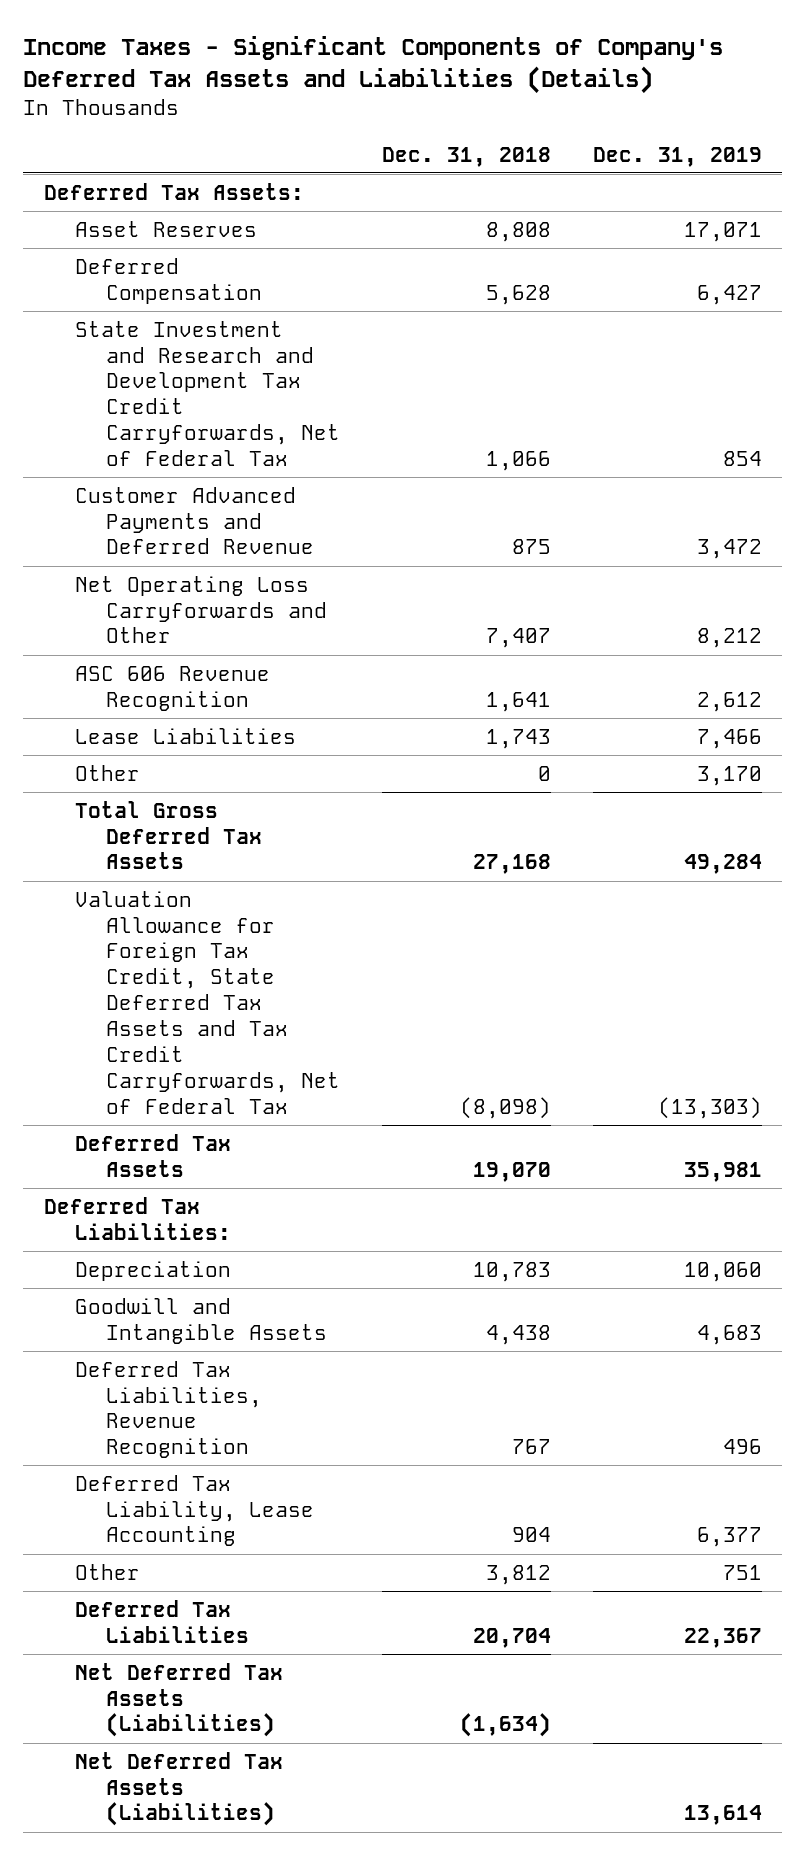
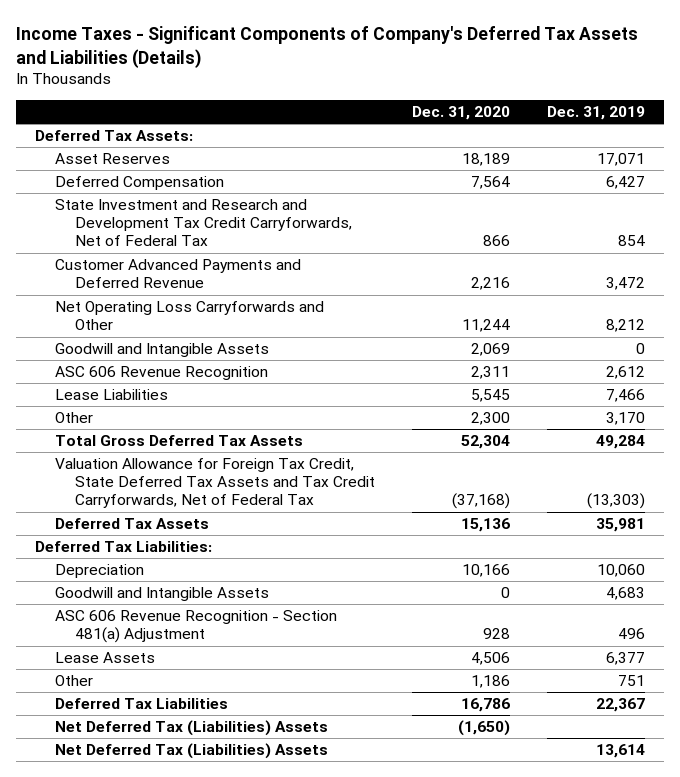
- | Dec. 31, 2018 | Dec. 31, 2019
+ | Dec. 31, 2020 | Dec. 31, 2019
+ Goodwill and Intangible Assets | 2,069 | 0
- Deferred Tax Liabilities, Revenue Recognition | 767 | 496
- Deferred Tax Liability, Lease Accounting | 904 | 6,377
+ ASC 606 Revenue Recognition - Section 481(a) Adjustment | 928 | 496
+ Lease Assets | 4,506 | 6,377
- Net Deferred Tax Assets (Liabilities) | (1,634) |
- Net Deferred Tax Assets (Liabilities) | | 13,614
+ Net Deferred Tax (Liabilities) Assets | (1,650) |
+ Net Deferred Tax (Liabilities) Assets | | 13,614

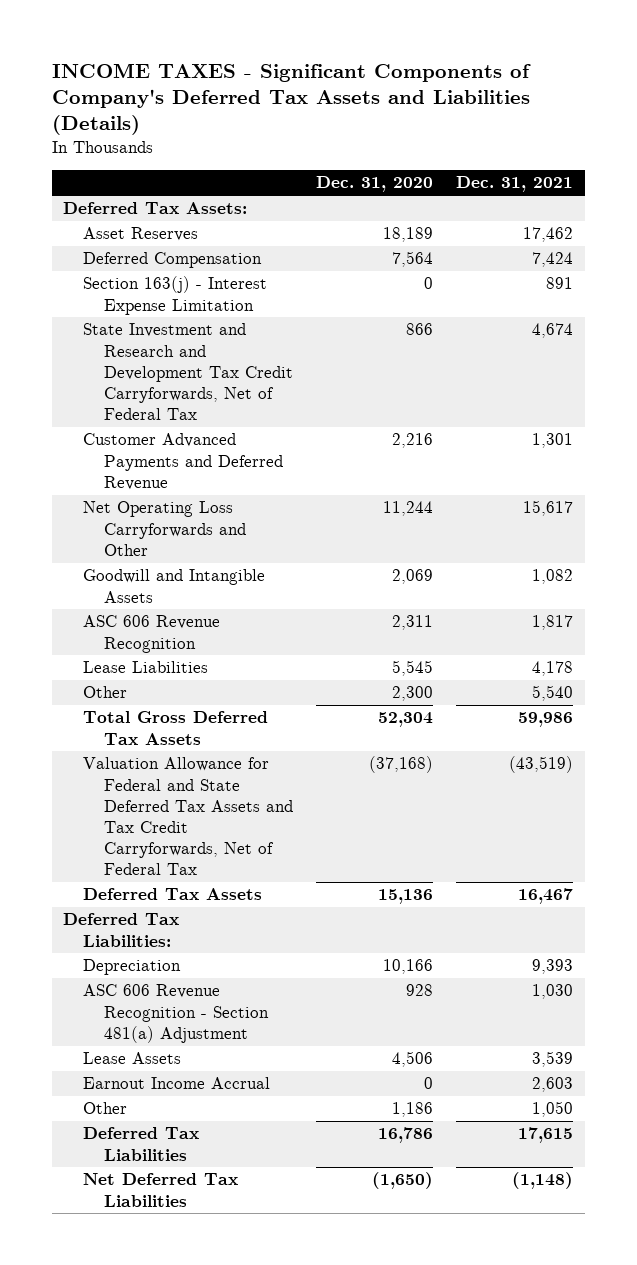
- Income Taxes - Significant Components of Company's Deferred Tax Assets and Liabilities (Details)
+ INCOME TAXES - Significant Components of Company's Deferred Tax Assets and Liabilities (Details)
- | Dec. 31, 2020 | Dec. 31, 2019
+ | Dec. 31, 2020 | Dec. 31, 2021
+ Section 163(j) - Interest Expense Limitation | 0 | 891
- Valuation Allowance for Foreign Tax Credit, State Deferred Tax Assets and Tax Credit Carryforwards, Net of Federal Tax | (37,168) | (13,303)
+ Valuation Allowance for Federal and State Deferred Tax Assets and Tax Credit Carryforwards, Net of Federal Tax | (37,168) | (43,519)
- Goodwill and Intangible Assets | 0 | 4,683
+ Earnout Income Accrual | 0 | 2,603
- Net Deferred Tax (Liabilities) Assets | (1,650) |
- Net Deferred Tax (Liabilities) Assets | | 13,614
+ Net Deferred Tax Liabilities | (1,650) | (1,148)

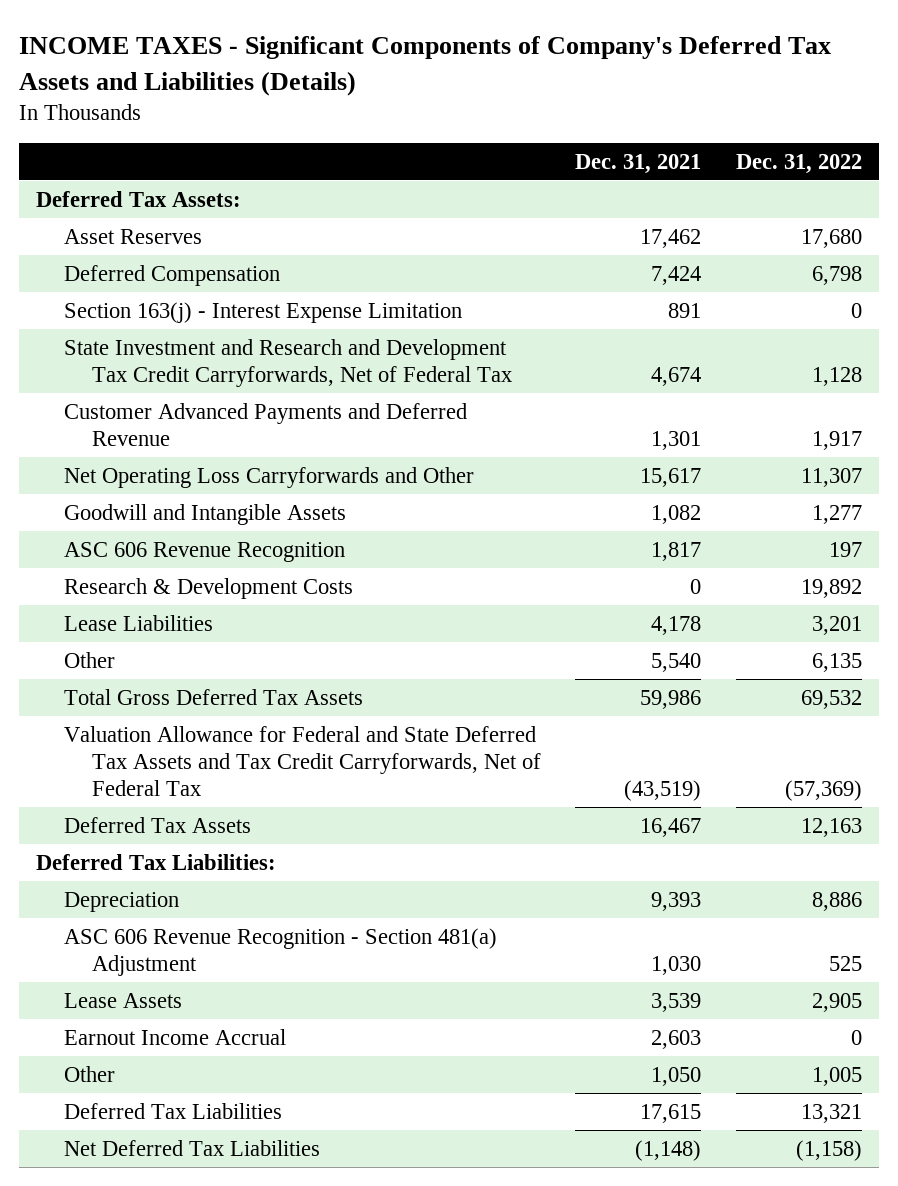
- | Dec. 31, 2020 | Dec. 31, 2021
+ | Dec. 31, 2021 | Dec. 31, 2022
+ Research & Development Costs | 0 | 19,892

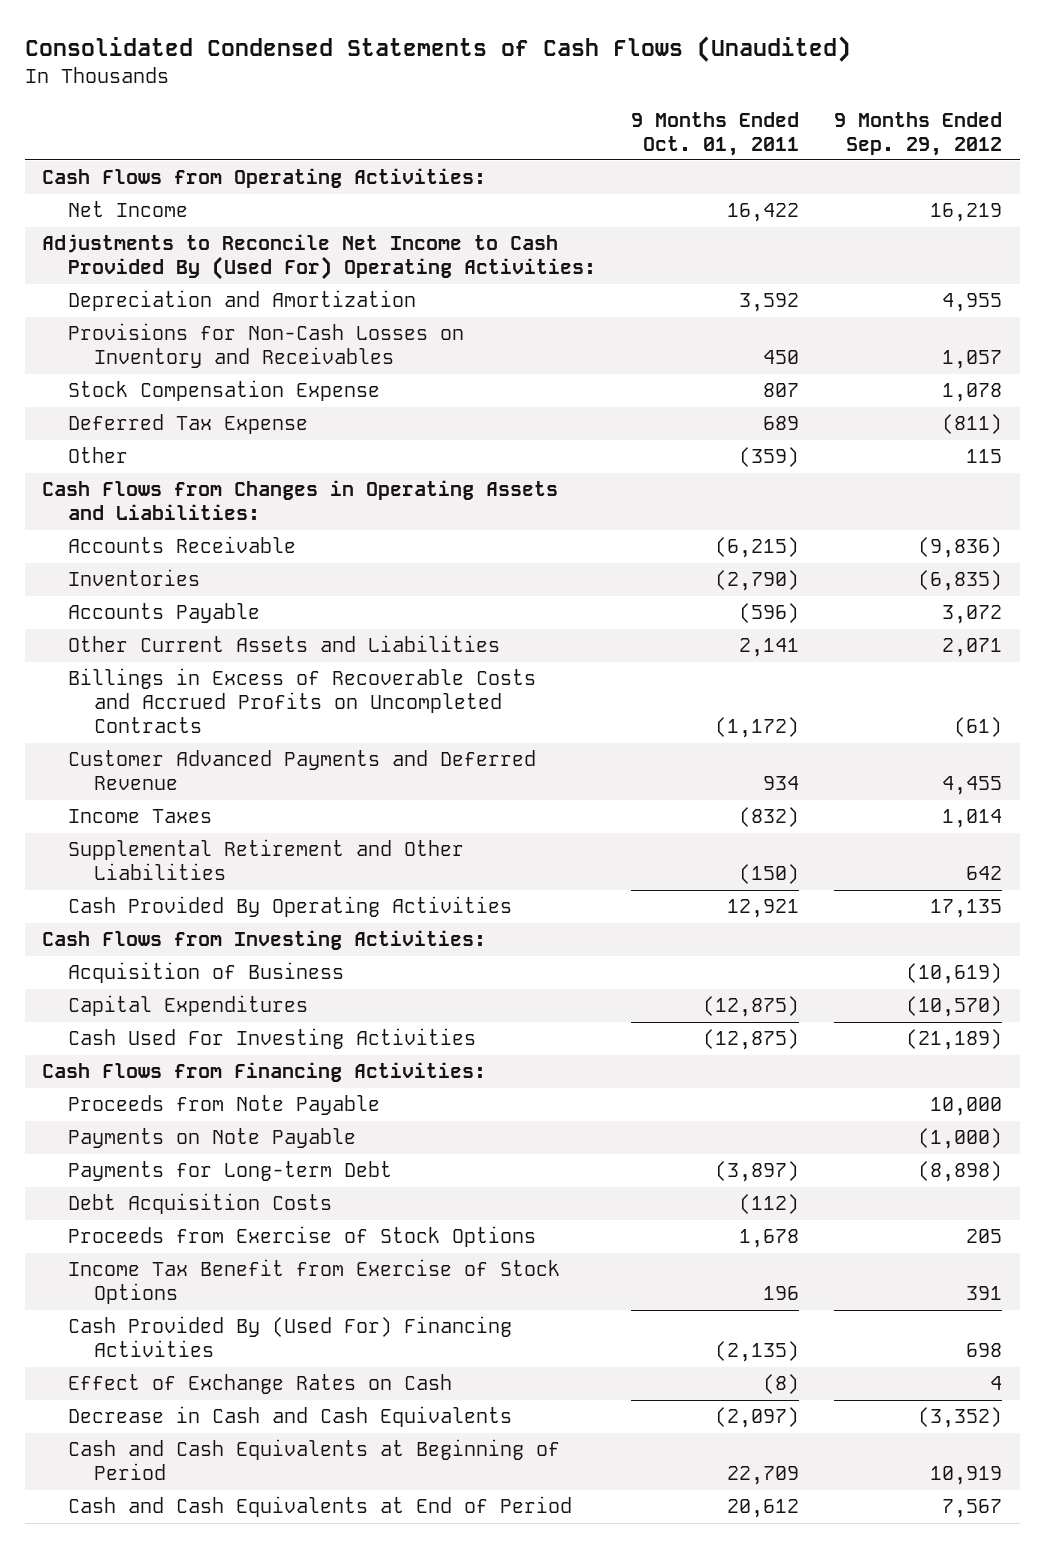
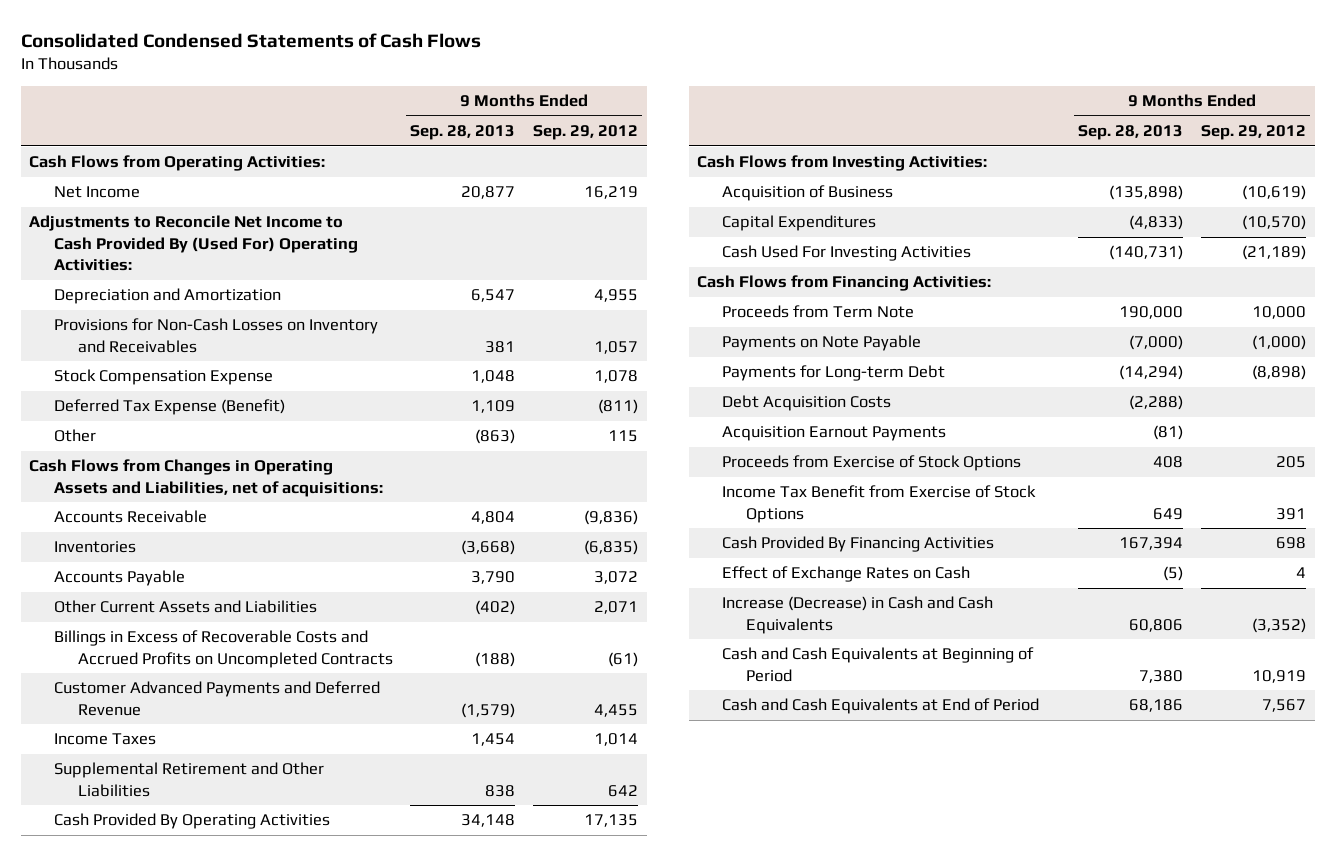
- Consolidated Condensed Statements of Cash Flows (Unaudited)
+ Consolidated Condensed Statements of Cash Flows
- | 9 Months Ended Oct. 01, 2011 | 9 Months Ended Sep. 29, 2012
+ | 9 Months Ended Sep. 28, 2013 | 9 Months Ended Sep. 29, 2012
- Deferred Tax Expense | 689 | (811)
+ Deferred Tax Expense (Benefit) | 1,109 | (811)
- Cash Flows from Changes in Operating Assets and Liabilities:
+ Cash Flows from Changes in Operating Assets and Liabilities, net of acquisitions:
- Proceeds from Note Payable | | 10,000
+ Proceeds from Term Note | 190,000 | 10,000
+ Acquisition Earnout Payments | (81) |
- Cash Provided By (Used For) Financing Activities | (2,135) | 698
+ Cash Provided By Financing Activities | 167,394 | 698
- Decrease in Cash and Cash Equivalents | (2,097) | (3,352)
+ Increase (Decrease) in Cash and Cash Equivalents | 60,806 | (3,352)

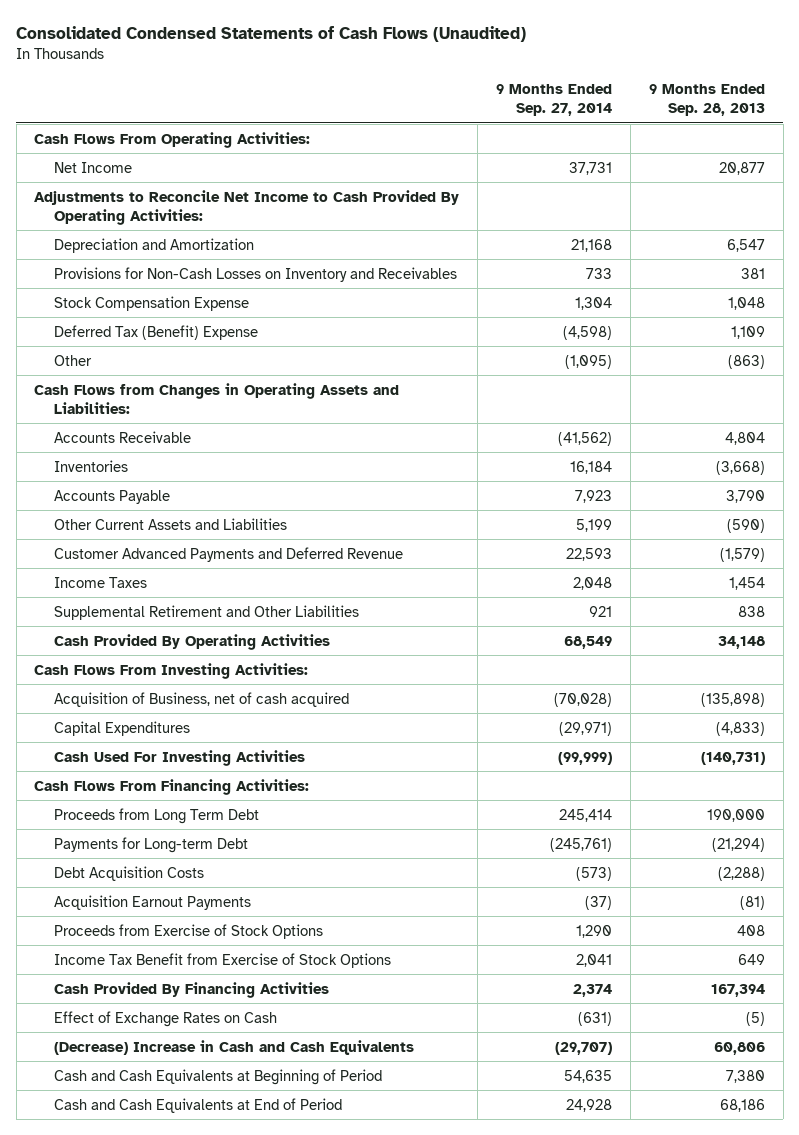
- Consolidated Condensed Statements of Cash Flows
+ Consolidated Condensed Statements of Cash Flows (Unaudited)
- | 9 Months Ended Sep. 28, 2013 | 9 Months Ended Sep. 29, 2012
+ | 9 Months Ended Sep. 27, 2014 | 9 Months Ended Sep. 28, 2013
- Cash Flows from Operating Activities:
+ Cash Flows From Operating Activities:
- Adjustments to Reconcile Net Income to Cash Provided By (Used For) Operating Activities:
+ Adjustments to Reconcile Net Income to Cash Provided By Operating Activities:
- Deferred Tax Expense (Benefit) | 1,109 | (811)
+ Deferred Tax (Benefit) Expense | (4,598) | 1,109
- Cash Flows from Changes in Operating Assets and Liabilities, net of acquisitions:
+ Cash Flows from Changes in Operating Assets and Liabilities:
- Other Current Assets and Liabilities | (402) | 2,071
- Billings in Excess of Recoverable Costs and Accrued Profits on Uncompleted Contracts | (188) | (61)
+ Other Current Assets and Liabilities | 5,199 | (590)
- Cash Flows from Investing Activities:
- Acquisition of Business | (135,898) | (10,619)
+ Cash Flows From Investing Activities:
+ Acquisition of Business, net of cash acquired | (70,028) | (135,898)
- Cash Flows from Financing Activities:
- Proceeds from Term Note | 190,000 | 10,000
- Payments on Note Payable | (7,000) | (1,000)
- Payments for Long-term Debt | (14,294) | (8,898)
+ Cash Flows From Financing Activities:
+ Proceeds from Long Term Debt | 245,414 | 190,000
+ Payments for Long-term Debt | (245,761) | (21,294)
- Increase (Decrease) in Cash and Cash Equivalents | 60,806 | (3,352)
+ (Decrease) Increase in Cash and Cash Equivalents | (29,707) | 60,806

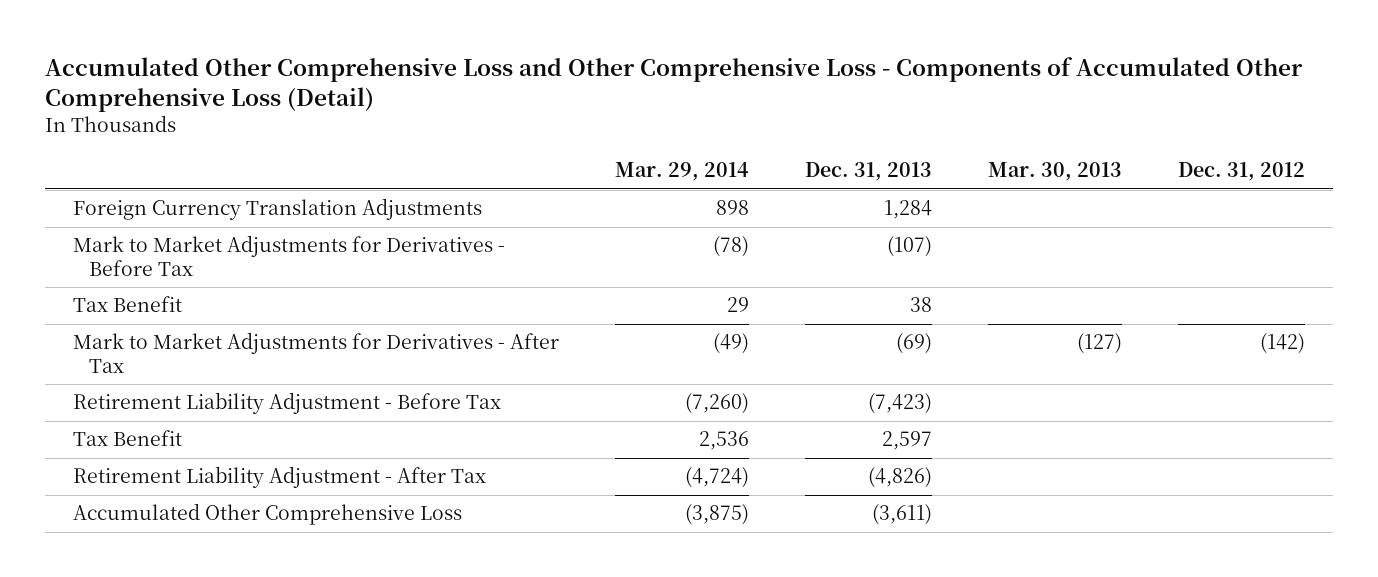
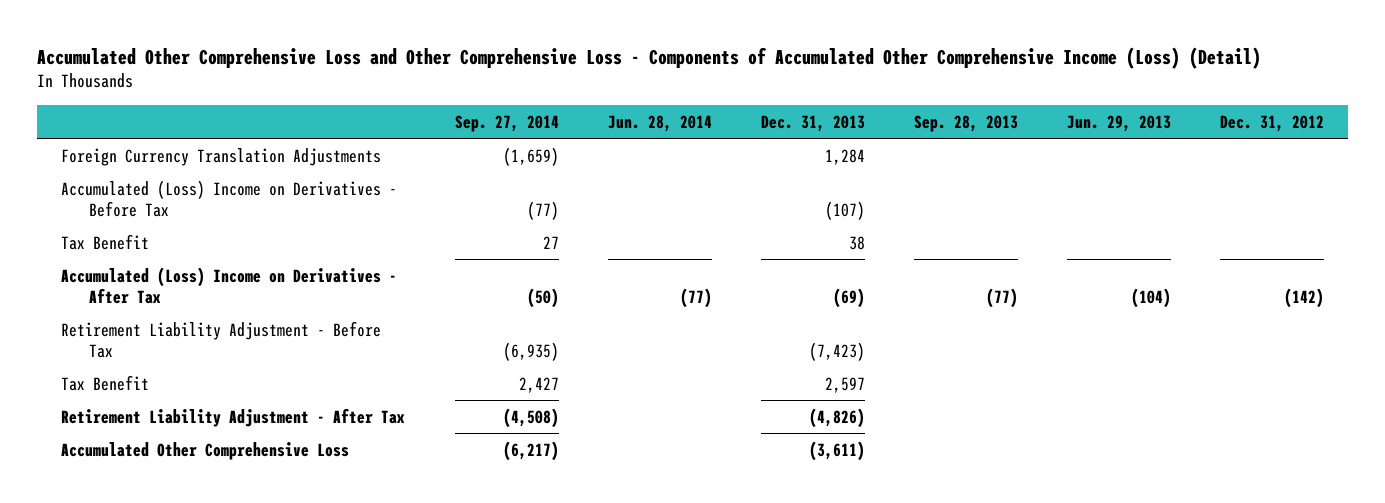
- Accumulated Other Comprehensive Loss and Other Comprehensive Loss - Components of Accumulated Other Comprehensive Loss (Detail)
+ Accumulated Other Comprehensive Loss and Other Comprehensive Loss - Components of Accumulated Other Comprehensive Income (Loss) (Detail)
- | Mar. 29, 2014 | Dec. 31, 2013 | Mar. 30, 2013 | Dec. 31, 2012
+ | Sep. 27, 2014 | Jun. 28, 2014 | Dec. 31, 2013 | Sep. 28, 2013 | Jun. 29, 2013 | Dec. 31, 2012
- Mark to Market Adjustments for Derivatives - Before Tax | (78) | (107) | |
+ Accumulated (Loss) Income on Derivatives - Before Tax | (77) | | (107) | | |
- Mark to Market Adjustments for Derivatives - After Tax | (49) | (69) | (127) | (142)
+ Accumulated (Loss) Income on Derivatives - After Tax | (50) | (77) | (69) | (77) | (104) | (142)

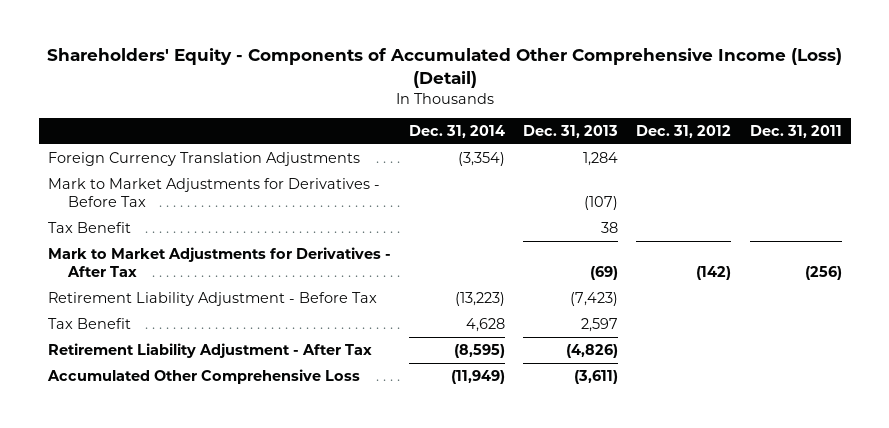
- Accumulated Other Comprehensive Loss and Other Comprehensive Loss - Components of Accumulated Other Comprehensive Income (Loss) (Detail)
+ Shareholders' Equity - Components of Accumulated Other Comprehensive Income (Loss) (Detail)
- | Sep. 27, 2014 | Jun. 28, 2014 | Dec. 31, 2013 | Sep. 28, 2013 | Jun. 29, 2013 | Dec. 31, 2012
+ | Dec. 31, 2014 | Dec. 31, 2013 | Dec. 31, 2012 | Dec. 31, 2011
- Accumulated (Loss) Income on Derivatives - Before Tax | (77) | | (107) | | |
+ Mark to Market Adjustments for Derivatives - Before Tax | | (107) | |
- Accumulated (Loss) Income on Derivatives - After Tax | (50) | (77) | (69) | (77) | (104) | (142)
+ Mark to Market Adjustments for Derivatives - After Tax | | (69) | (142) | (256)

